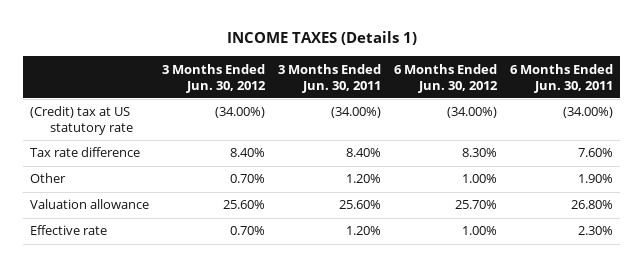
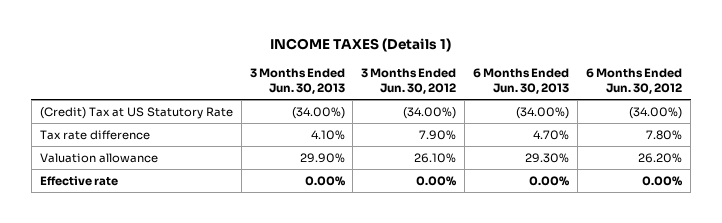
- | 3 Months Ended Jun. 30, 2012 | 3 Months Ended Jun. 30, 2011 | 6 Months Ended Jun. 30, 2012 | 6 Months Ended Jun. 30, 2011
+ | 3 Months Ended Jun. 30, 2013 | 3 Months Ended Jun. 30, 2012 | 6 Months Ended Jun. 30, 2013 | 6 Months Ended Jun. 30, 2012
- (Credit) tax at US statutory rate | (34.00%) | (34.00%) | (34.00%) | (34.00%)
- Tax rate difference | 8.40% | 8.40% | 8.30% | 7.60%
- Other | 0.70% | 1.20% | 1.00% | 1.90%
- Valuation allowance | 25.60% | 25.60% | 25.70% | 26.80%
- Effective rate | 0.70% | 1.20% | 1.00% | 2.30%
+ (Credit) Tax at US Statutory Rate | (34.00%) | (34.00%) | (34.00%) | (34.00%)
+ Tax rate difference | 4.10% | 7.90% | 4.70% | 7.80%
+ Valuation allowance | 29.90% | 26.10% | 29.30% | 26.20%
+ Effective rate | 0.00% | 0.00% | 0.00% | 0.00%

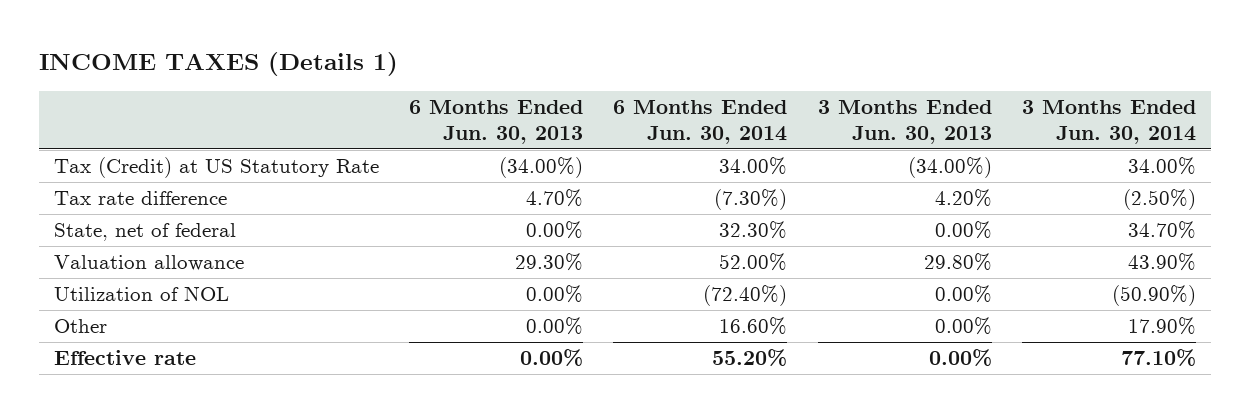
- | 3 Months Ended Jun. 30, 2013 | 3 Months Ended Jun. 30, 2012 | 6 Months Ended Jun. 30, 2013 | 6 Months Ended Jun. 30, 2012
+ | 6 Months Ended Jun. 30, 2013 | 6 Months Ended Jun. 30, 2014 | 3 Months Ended Jun. 30, 2013 | 3 Months Ended Jun. 30, 2014
- (Credit) Tax at US Statutory Rate | (34.00%) | (34.00%) | (34.00%) | (34.00%)
- Tax rate difference | 4.10% | 7.90% | 4.70% | 7.80%
- Valuation allowance | 29.90% | 26.10% | 29.30% | 26.20%
+ Tax (Credit) at US Statutory Rate | (34.00%) | 34.00% | (34.00%) | 34.00%
+ Tax rate difference | 4.70% | (7.30%) | 4.20% | (2.50%)
+ State, net of federal | 0.00% | 32.30% | 0.00% | 34.70%
+ Valuation allowance | 29.30% | 52.00% | 29.80% | 43.90%
+ Utilization of NOL | 0.00% | (72.40%) | 0.00% | (50.90%)
+ Other | 0.00% | 16.60% | 0.00% | 17.90%

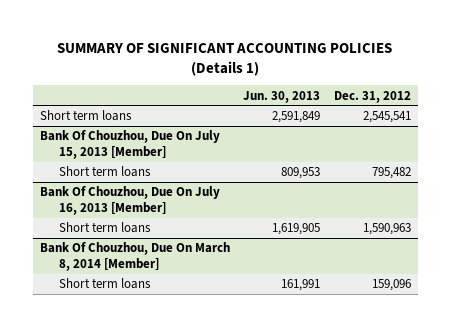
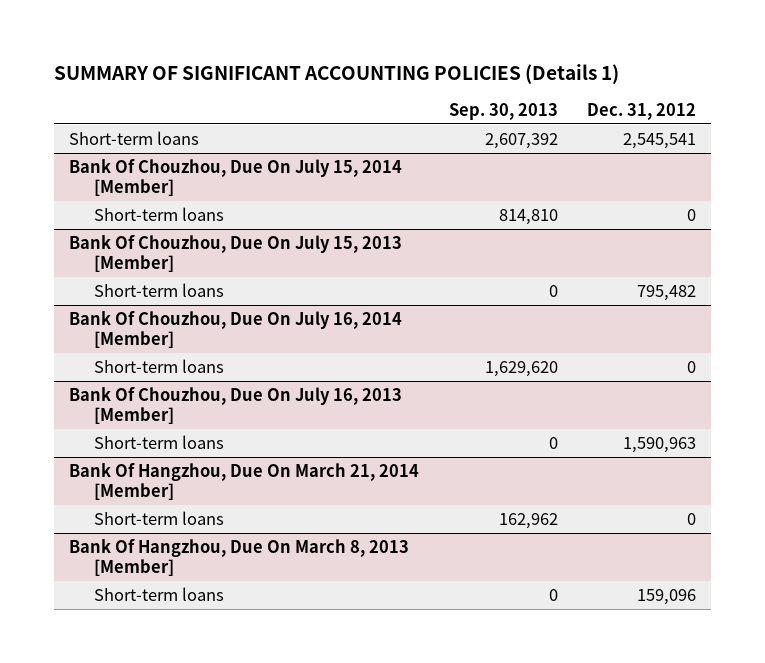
- | Jun. 30, 2013 | Dec. 31, 2012
+ | Sep. 30, 2013 | Dec. 31, 2012
- Short term loans | 2,591,849 | 2,545,541
+ Short-term loans | 2,607,392 | 2,545,541
+ Bank Of Chouzhou, Due On July 15, 2014 [Member]
+ Short-term loans | 814,810 | 0
@ Bank Of Chouzhou, Due On July 15, 2013 [Member]
- Short term loans | 809,953 | 795,482
+ Short-term loans | 0 | 795,482
+ Bank Of Chouzhou, Due On July 16, 2014 [Member]
+ Short-term loans | 1,629,620 | 0
@ Bank Of Chouzhou, Due On July 16, 2013 [Member]
- Short term loans | 1,619,905 | 1,590,963
- Bank Of Chouzhou, Due On March 8, 2014 [Member]
- Short term loans | 161,991 | 159,096
@ Bank Of Chouzhou, Due On July 16, 2013 [Member]
+ Short-term loans | 0 | 1,590,963
+ Bank Of Hangzhou, Due On March 21, 2014 [Member]
+ Short-term loans | 162,962 | 0
+ Bank Of Hangzhou, Due On March 8, 2013 [Member]
+ Short-term loans | 0 | 159,096

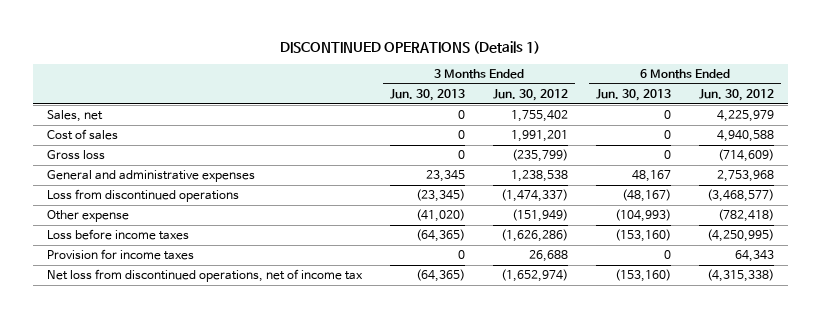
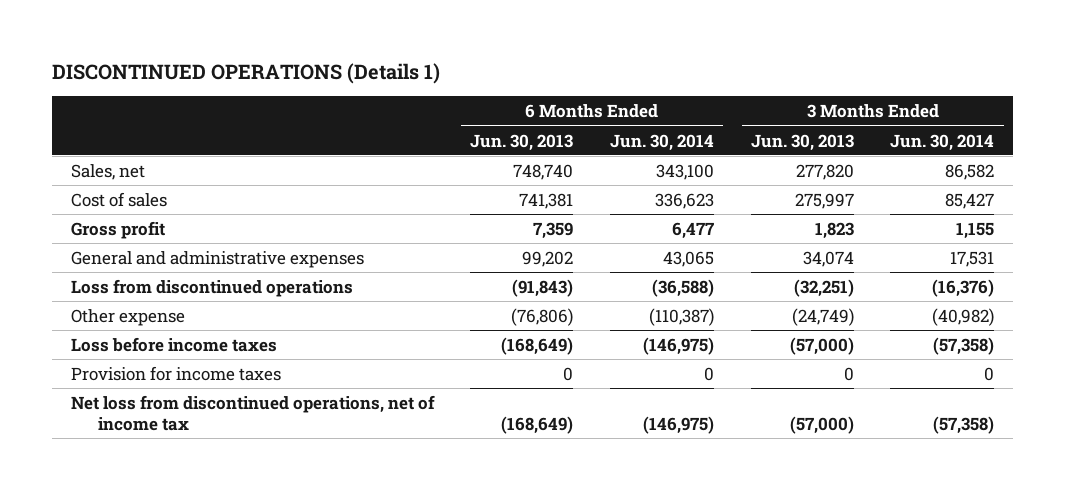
- | 3 Months Ended Jun. 30, 2013 | 3 Months Ended Jun. 30, 2012 | 6 Months Ended Jun. 30, 2013 | 6 Months Ended Jun. 30, 2012
+ | 6 Months Ended Jun. 30, 2013 | 6 Months Ended Jun. 30, 2014 | 3 Months Ended Jun. 30, 2013 | 3 Months Ended Jun. 30, 2014
- Sales, net | 0 | 1,755,402 | 0 | 4,225,979
- Cost of sales | 0 | 1,991,201 | 0 | 4,940,588
- Gross loss | 0 | (235,799) | 0 | (714,609)
- General and administrative expenses | 23,345 | 1,238,538 | 48,167 | 2,753,968
- Loss from discontinued operations | (23,345) | (1,474,337) | (48,167) | (3,468,577)
- Other expense | (41,020) | (151,949) | (104,993) | (782,418)
- Loss before income taxes | (64,365) | (1,626,286) | (153,160) | (4,250,995)
+ Sales, net | 748,740 | 343,100 | 277,820 | 86,582
+ Cost of sales | 741,381 | 336,623 | 275,997 | 85,427
+ Gross profit | 7,359 | 6,477 | 1,823 | 1,155
+ General and administrative expenses | 99,202 | 43,065 | 34,074 | 17,531
+ Loss from discontinued operations | (91,843) | (36,588) | (32,251) | (16,376)
+ Other expense | (76,806) | (110,387) | (24,749) | (40,982)
+ Loss before income taxes | (168,649) | (146,975) | (57,000) | (57,358)
- Net loss from discontinued operations, net of income tax | (64,365) | (1,652,974) | (153,160) | (4,315,338)
+ Net loss from discontinued operations, net of income tax | (168,649) | (146,975) | (57,000) | (57,358)

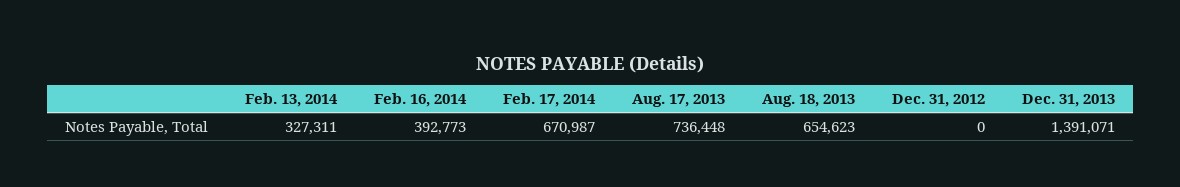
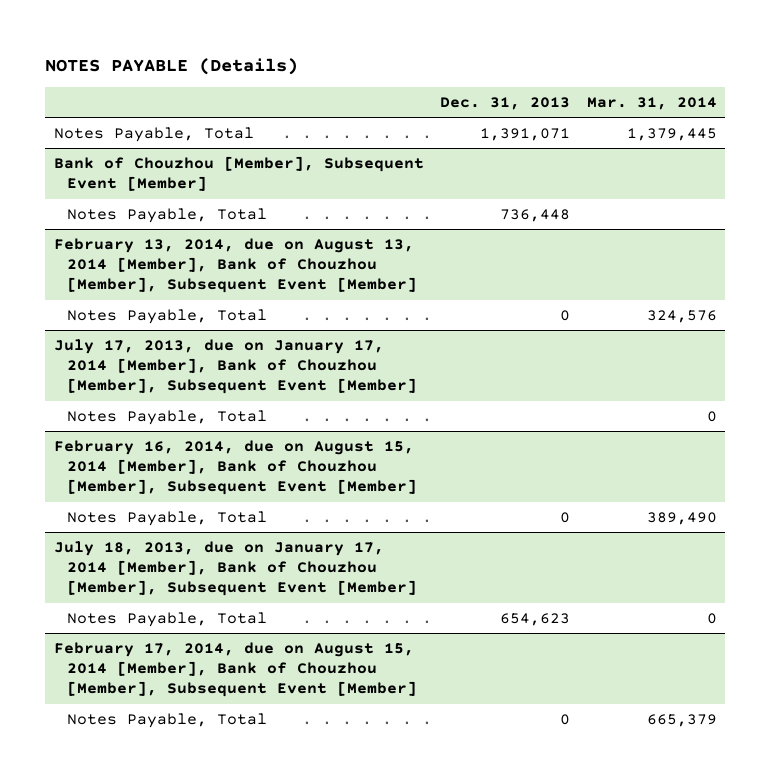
- | Feb. 13, 2014 | Feb. 16, 2014 | Feb. 17, 2014 | Aug. 17, 2013 | Aug. 18, 2013 | Dec. 31, 2012 | Dec. 31, 2013
+ | Dec. 31, 2013 | Mar. 31, 2014
+ Bank of Chouzhou [Member], Subsequent Event [Member]
+ Notes Payable, Total | 736,448 |
+ February 13, 2014, due on August 13, 2014 [Member], Bank of Chouzhou [Member], Subsequent Event [Member]
+ Notes Payable, Total | 0 | 324,576
+ July 17, 2013, due on January 17, 2014 [Member], Bank of Chouzhou [Member], Subsequent Event [Member]
+ Notes Payable, Total | | 0
+ February 16, 2014, due on August 15, 2014 [Member], Bank of Chouzhou [Member], Subsequent Event [Member]
+ Notes Payable, Total | 0 | 389,490
+ July 18, 2013, due on January 17, 2014 [Member], Bank of Chouzhou [Member], Subsequent Event [Member]
+ Notes Payable, Total | 654,623 | 0
+ February 17, 2014, due on August 15, 2014 [Member], Bank of Chouzhou [Member], Subsequent Event [Member]
+ Notes Payable, Total | 0 | 665,379

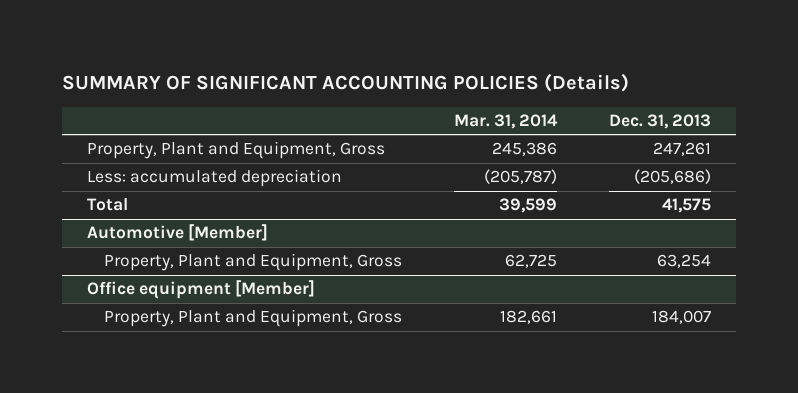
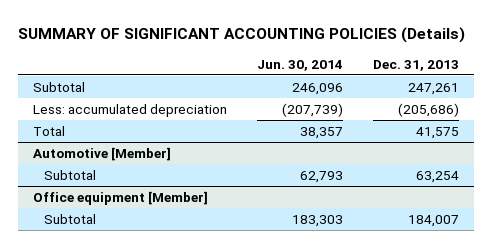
- | Mar. 31, 2014 | Dec. 31, 2013
+ | Jun. 30, 2014 | Dec. 31, 2013
- Property, Plant and Equipment, Gross | 245,386 | 247,261
+ Subtotal | 246,096 | 247,261
@ Automotive [Member]
- Property, Plant and Equipment, Gross | 62,725 | 63,254
+ Subtotal | 62,793 | 63,254
@ Office equipment [Member]
- Property, Plant and Equipment, Gross | 182,661 | 184,007
+ Subtotal | 183,303 | 184,007

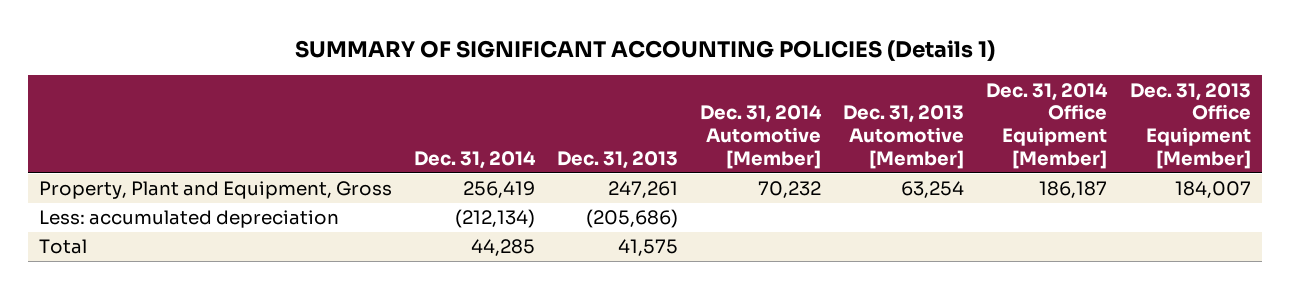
- SUMMARY OF SIGNIFICANT ACCOUNTING POLICIES (Details)
+ SUMMARY OF SIGNIFICANT ACCOUNTING POLICIES (Details 1)
- | Jun. 30, 2014 | Dec. 31, 2013
+ | Dec. 31, 2014 | Dec. 31, 2013 | Dec. 31, 2014 Automotive [Member] | Dec. 31, 2013 Automotive [Member] | Dec. 31, 2014 Office Equipment [Member] | Dec. 31, 2013 Office Equipment [Member]
- Subtotal | 246,096 | 247,261
+ Property, Plant and Equipment, Gross | 256,419 | 247,261 | 70,232 | 63,254 | 186,187 | 184,007
- Automotive [Member]
- Subtotal | 62,793 | 63,254
- Office equipment [Member]
- Subtotal | 183,303 | 184,007

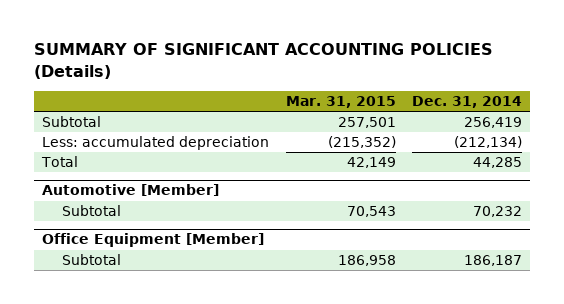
- SUMMARY OF SIGNIFICANT ACCOUNTING POLICIES (Details 1)
+ SUMMARY OF SIGNIFICANT ACCOUNTING POLICIES (Details)
- | Dec. 31, 2014 | Dec. 31, 2013 | Dec. 31, 2014 Automotive [Member] | Dec. 31, 2013 Automotive [Member] | Dec. 31, 2014 Office Equipment [Member] | Dec. 31, 2013 Office Equipment [Member]
+ | Mar. 31, 2015 | Dec. 31, 2014
- Property, Plant and Equipment, Gross | 256,419 | 247,261 | 70,232 | 63,254 | 186,187 | 184,007
+ Subtotal | 257,501 | 256,419
+ Automotive [Member]
+ Subtotal | 70,543 | 70,232
+ Office Equipment [Member]
+ Subtotal | 186,958 | 186,187

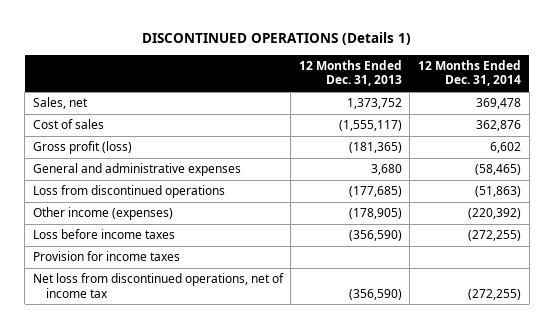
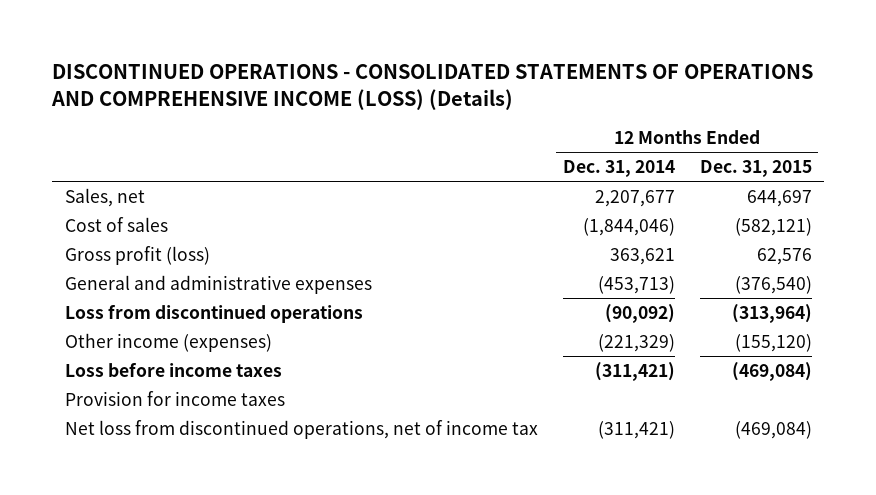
- DISCONTINUED OPERATIONS (Details 1)
+ DISCONTINUED OPERATIONS - CONSOLIDATED STATEMENTS OF OPERATIONS AND COMPREHENSIVE INCOME (LOSS) (Details)
- | 12 Months Ended Dec. 31, 2013 | 12 Months Ended Dec. 31, 2014
+ | 12 Months Ended Dec. 31, 2014 | 12 Months Ended Dec. 31, 2015
- Sales, net | 1,373,752 | 369,478
- Cost of sales | (1,555,117) | 362,876
- Gross profit (loss) | (181,365) | 6,602
- General and administrative expenses | 3,680 | (58,465)
- Loss from discontinued operations | (177,685) | (51,863)
- Other income (expenses) | (178,905) | (220,392)
- Loss before income taxes | (356,590) | (272,255)
+ Sales, net | 2,207,677 | 644,697
+ Cost of sales | (1,844,046) | (582,121)
+ Gross profit (loss) | 363,621 | 62,576
+ General and administrative expenses | (453,713) | (376,540)
+ Loss from discontinued operations | (90,092) | (313,964)
+ Other income (expenses) | (221,329) | (155,120)
+ Loss before income taxes | (311,421) | (469,084)
- Net loss from discontinued operations, net of income tax | (356,590) | (272,255)
+ Net loss from discontinued operations, net of income tax | (311,421) | (469,084)

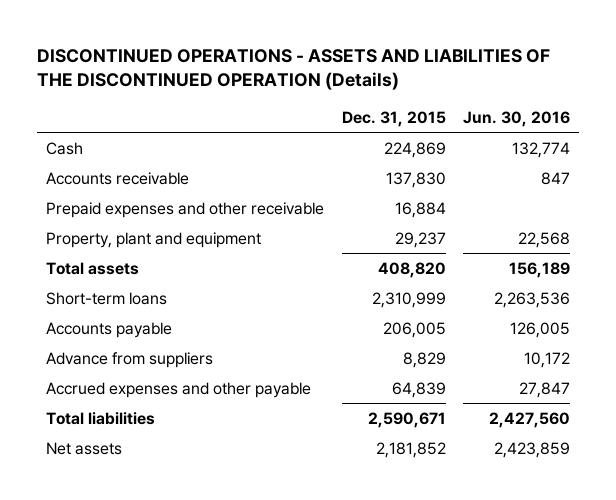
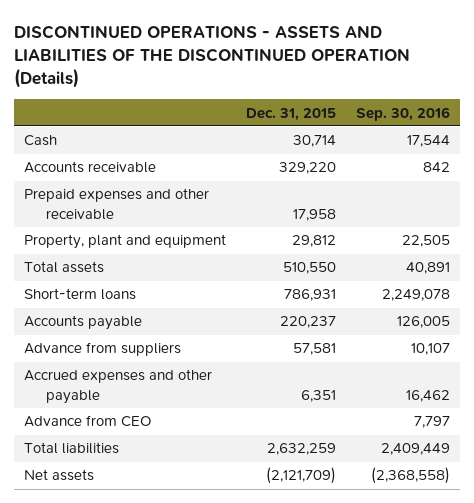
- | Dec. 31, 2015 | Jun. 30, 2016
+ | Dec. 31, 2015 | Sep. 30, 2016
- Cash | 224,869 | 132,774
- Accounts receivable | 137,830 | 847
- Prepaid expenses and other receivable | 16,884 |
- Property, plant and equipment | 29,237 | 22,568
- Total assets | 408,820 | 156,189
- Short-term loans | 2,310,999 | 2,263,536
- Accounts payable | 206,005 | 126,005
- Advance from suppliers | 8,829 | 10,172
- Accrued expenses and other payable | 64,839 | 27,847
- Total liabilities | 2,590,671 | 2,427,560
- Net assets | 2,181,852 | 2,423,859
+ Cash | 30,714 | 17,544
+ Accounts receivable | 329,220 | 842
+ Prepaid expenses and other receivable | 17,958 |
+ Property, plant and equipment | 29,812 | 22,505
+ Total assets | 510,550 | 40,891
+ Short-term loans | 786,931 | 2,249,078
+ Accounts payable | 220,237 | 126,005
+ Advance from suppliers | 57,581 | 10,107
+ Accrued expenses and other payable | 6,351 | 16,462
+ Advance from CEO | | 7,797
+ Total liabilities | 2,632,259 | 2,409,449
+ Net assets | (2,121,709) | (2,368,558)

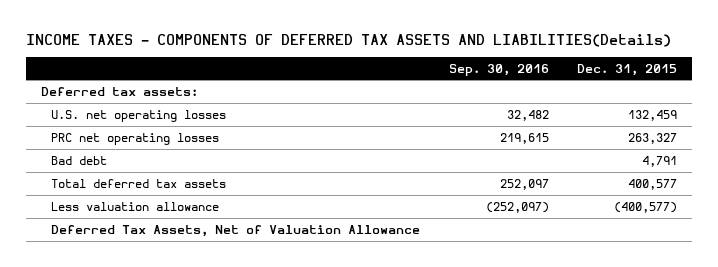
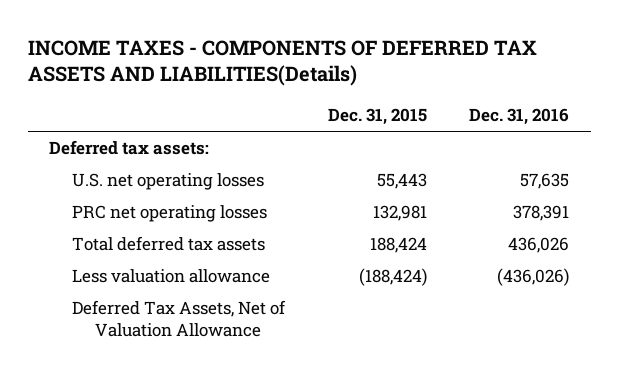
- | Sep. 30, 2016 | Dec. 31, 2015
+ | Dec. 31, 2015 | Dec. 31, 2016
- U.S. net operating losses | 32,482 | 132,459
- PRC net operating losses | 219,615 | 263,327
- Bad debt | | 4,791
- Total deferred tax assets | 252,097 | 400,577
- Less valuation allowance | (252,097) | (400,577)
+ U.S. net operating losses | 55,443 | 57,635
+ PRC net operating losses | 132,981 | 378,391
+ Total deferred tax assets | 188,424 | 436,026
+ Less valuation allowance | (188,424) | (436,026)

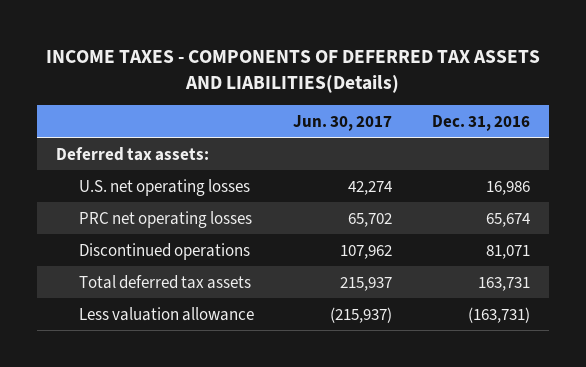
- | Dec. 31, 2015 | Dec. 31, 2016
+ | Jun. 30, 2017 | Dec. 31, 2016
- U.S. net operating losses | 55,443 | 57,635
- PRC net operating losses | 132,981 | 378,391
- Total deferred tax assets | 188,424 | 436,026
- Less valuation allowance | (188,424) | (436,026)
- Deferred Tax Assets, Net of Valuation Allowance
+ U.S. net operating losses | 42,274 | 16,986
+ PRC net operating losses | 65,702 | 65,674
+ Discontinued operations | 107,962 | 81,071
+ Total deferred tax assets | 215,937 | 163,731
+ Less valuation allowance | (215,937) | (163,731)

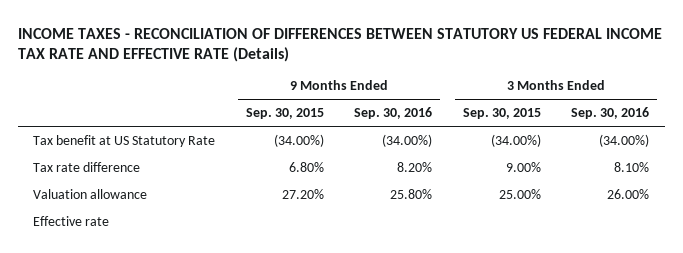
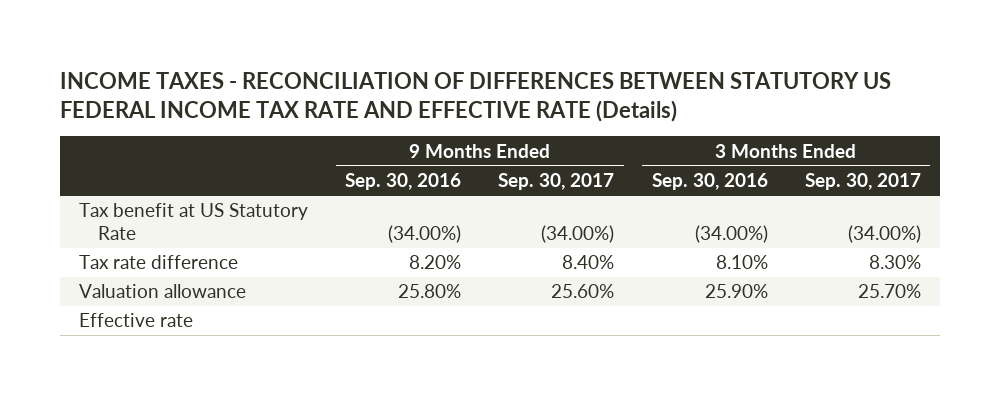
- | 9 Months Ended Sep. 30, 2015 | 9 Months Ended Sep. 30, 2016 | 3 Months Ended Sep. 30, 2015 | 3 Months Ended Sep. 30, 2016
+ | 9 Months Ended Sep. 30, 2016 | 9 Months Ended Sep. 30, 2017 | 3 Months Ended Sep. 30, 2016 | 3 Months Ended Sep. 30, 2017
- Valuation allowance | 27.20% | 25.80% | 25.00% | 26.00%
+ Valuation allowance | 25.80% | 25.60% | 25.90% | 25.70%

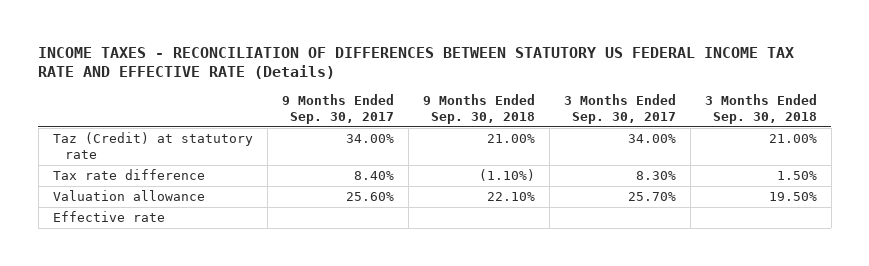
- | 9 Months Ended Sep. 30, 2016 | 9 Months Ended Sep. 30, 2017 | 3 Months Ended Sep. 30, 2016 | 3 Months Ended Sep. 30, 2017
+ | 9 Months Ended Sep. 30, 2017 | 9 Months Ended Sep. 30, 2018 | 3 Months Ended Sep. 30, 2017 | 3 Months Ended Sep. 30, 2018
- Tax benefit at US Statutory Rate | (34.00%) | (34.00%) | (34.00%) | (34.00%)
+ Taz (Credit) at statutory rate | 34.00% | 21.00% | 34.00% | 21.00%

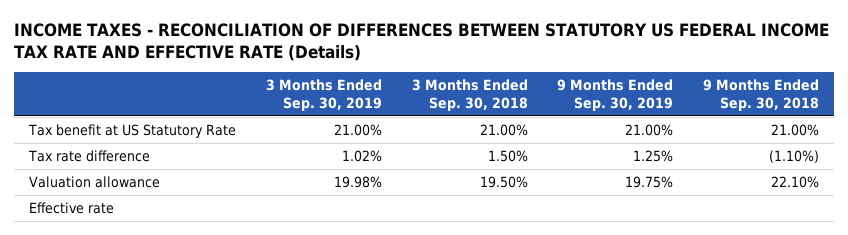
- | 9 Months Ended Sep. 30, 2017 | 9 Months Ended Sep. 30, 2018 | 3 Months Ended Sep. 30, 2017 | 3 Months Ended Sep. 30, 2018
+ | 3 Months Ended Sep. 30, 2019 | 3 Months Ended Sep. 30, 2018 | 9 Months Ended Sep. 30, 2019 | 9 Months Ended Sep. 30, 2018
- Taz (Credit) at statutory rate | 34.00% | 21.00% | 34.00% | 21.00%
+ Tax benefit at US Statutory Rate | 21.00% | 21.00% | 21.00% | 21.00%

